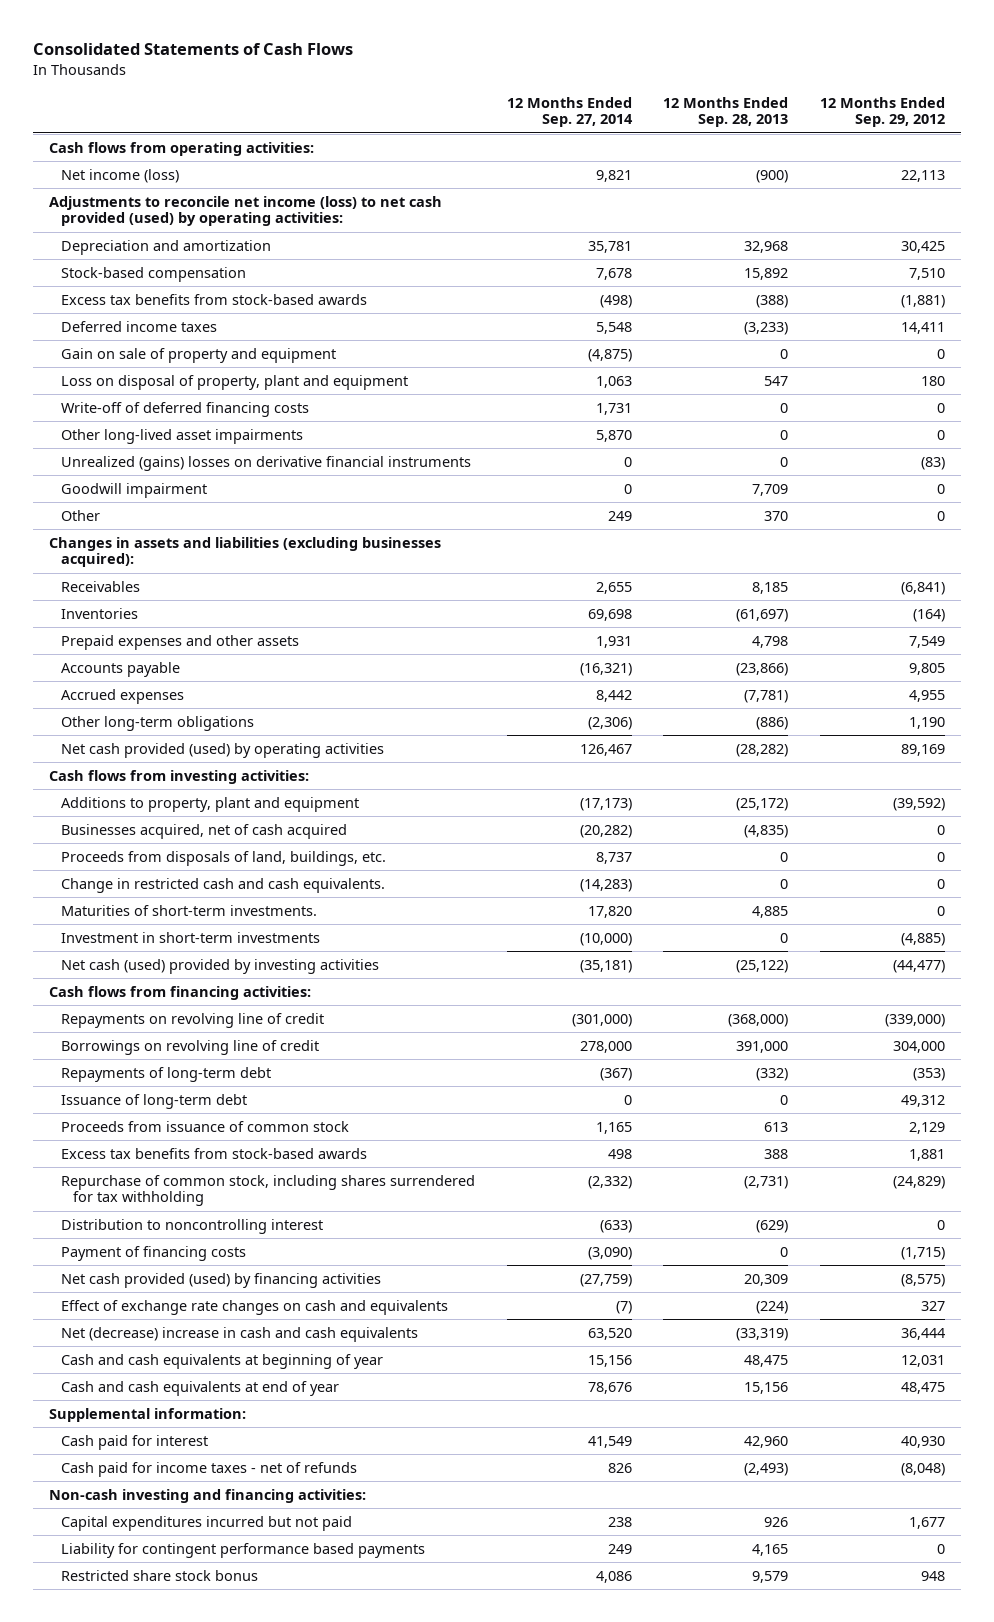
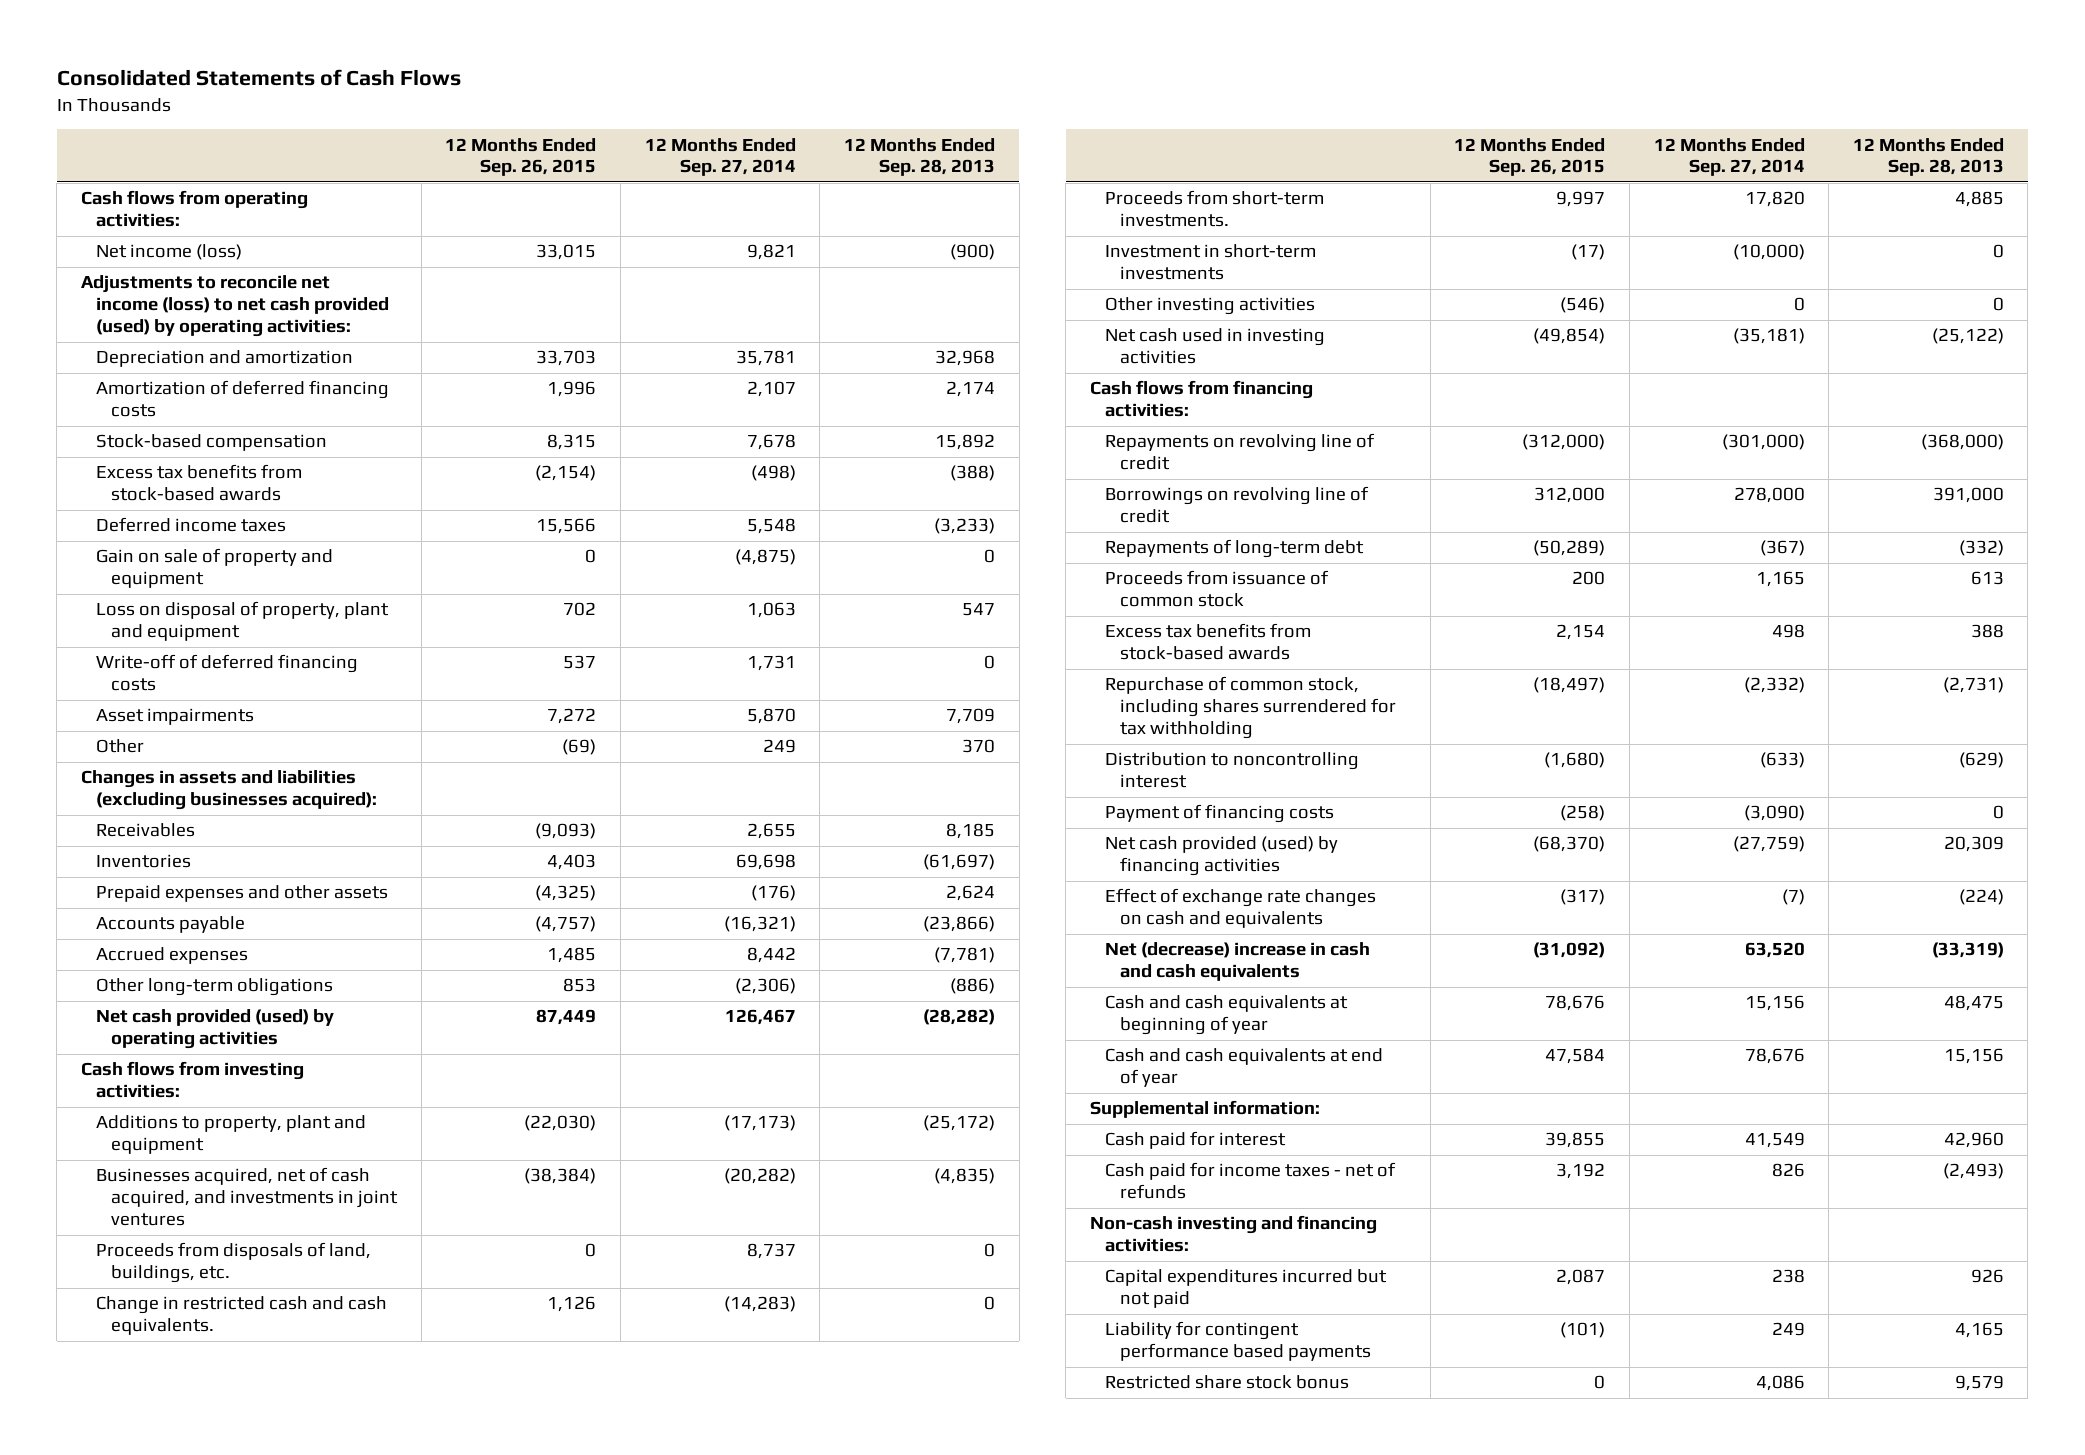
- | 12 Months Ended Sep. 27, 2014 | 12 Months Ended Sep. 28, 2013 | 12 Months Ended Sep. 29, 2012
+ | 12 Months Ended Sep. 26, 2015 | 12 Months Ended Sep. 27, 2014 | 12 Months Ended Sep. 28, 2013
+ Amortization of deferred financing costs | 1,996 | 2,107 | 2,174
- Other long-lived asset impairments | 5,870 | 0 | 0
- Unrealized (gains) losses on derivative financial instruments | 0 | 0 | (83)
- Goodwill impairment | 0 | 7,709 | 0
+ Asset impairments | 7,272 | 5,870 | 7,709
- Prepaid expenses and other assets | 1,931 | 4,798 | 7,549
+ Prepaid expenses and other assets | (4,325) | (176) | 2,624
- Businesses acquired, net of cash acquired | (20,282) | (4,835) | 0
+ Businesses acquired, net of cash acquired, and investments in joint ventures | (38,384) | (20,282) | (4,835)
- Maturities of short-term investments. | 17,820 | 4,885 | 0
+ Proceeds from short-term investments. | 9,997 | 17,820 | 4,885
- Net cash (used) provided by investing activities | (35,181) | (25,122) | (44,477)
+ Other investing activities | (546) | 0 | 0
+ Net cash used in investing activities | (49,854) | (35,181) | (25,122)
- Issuance of long-term debt | 0 | 0 | 49,312

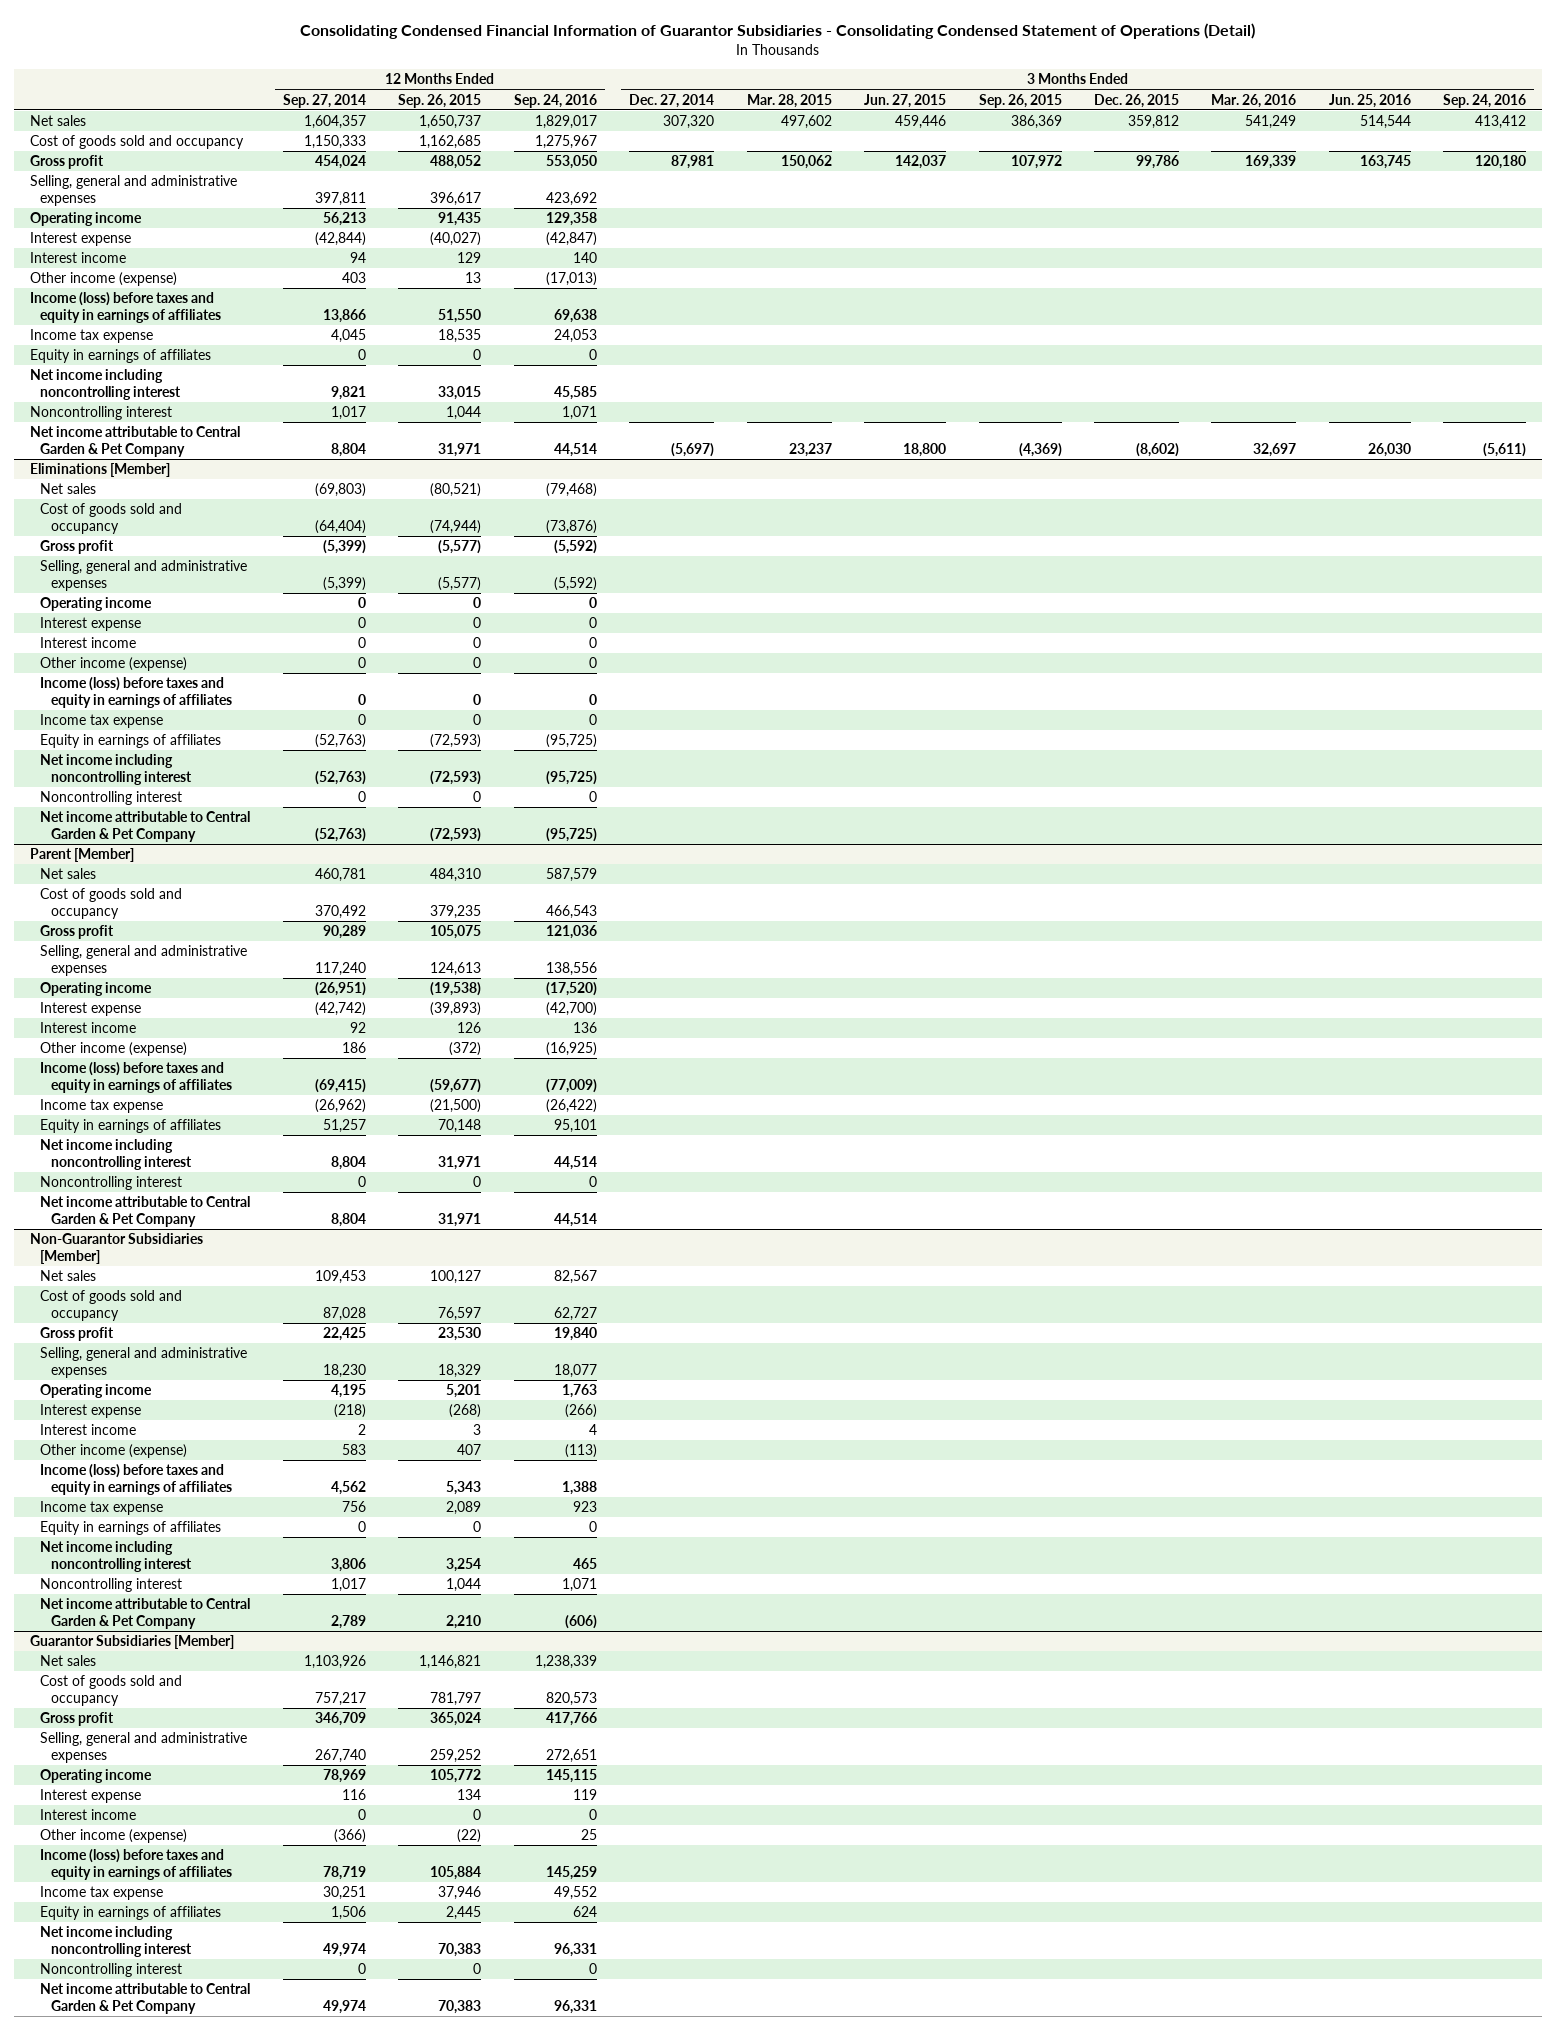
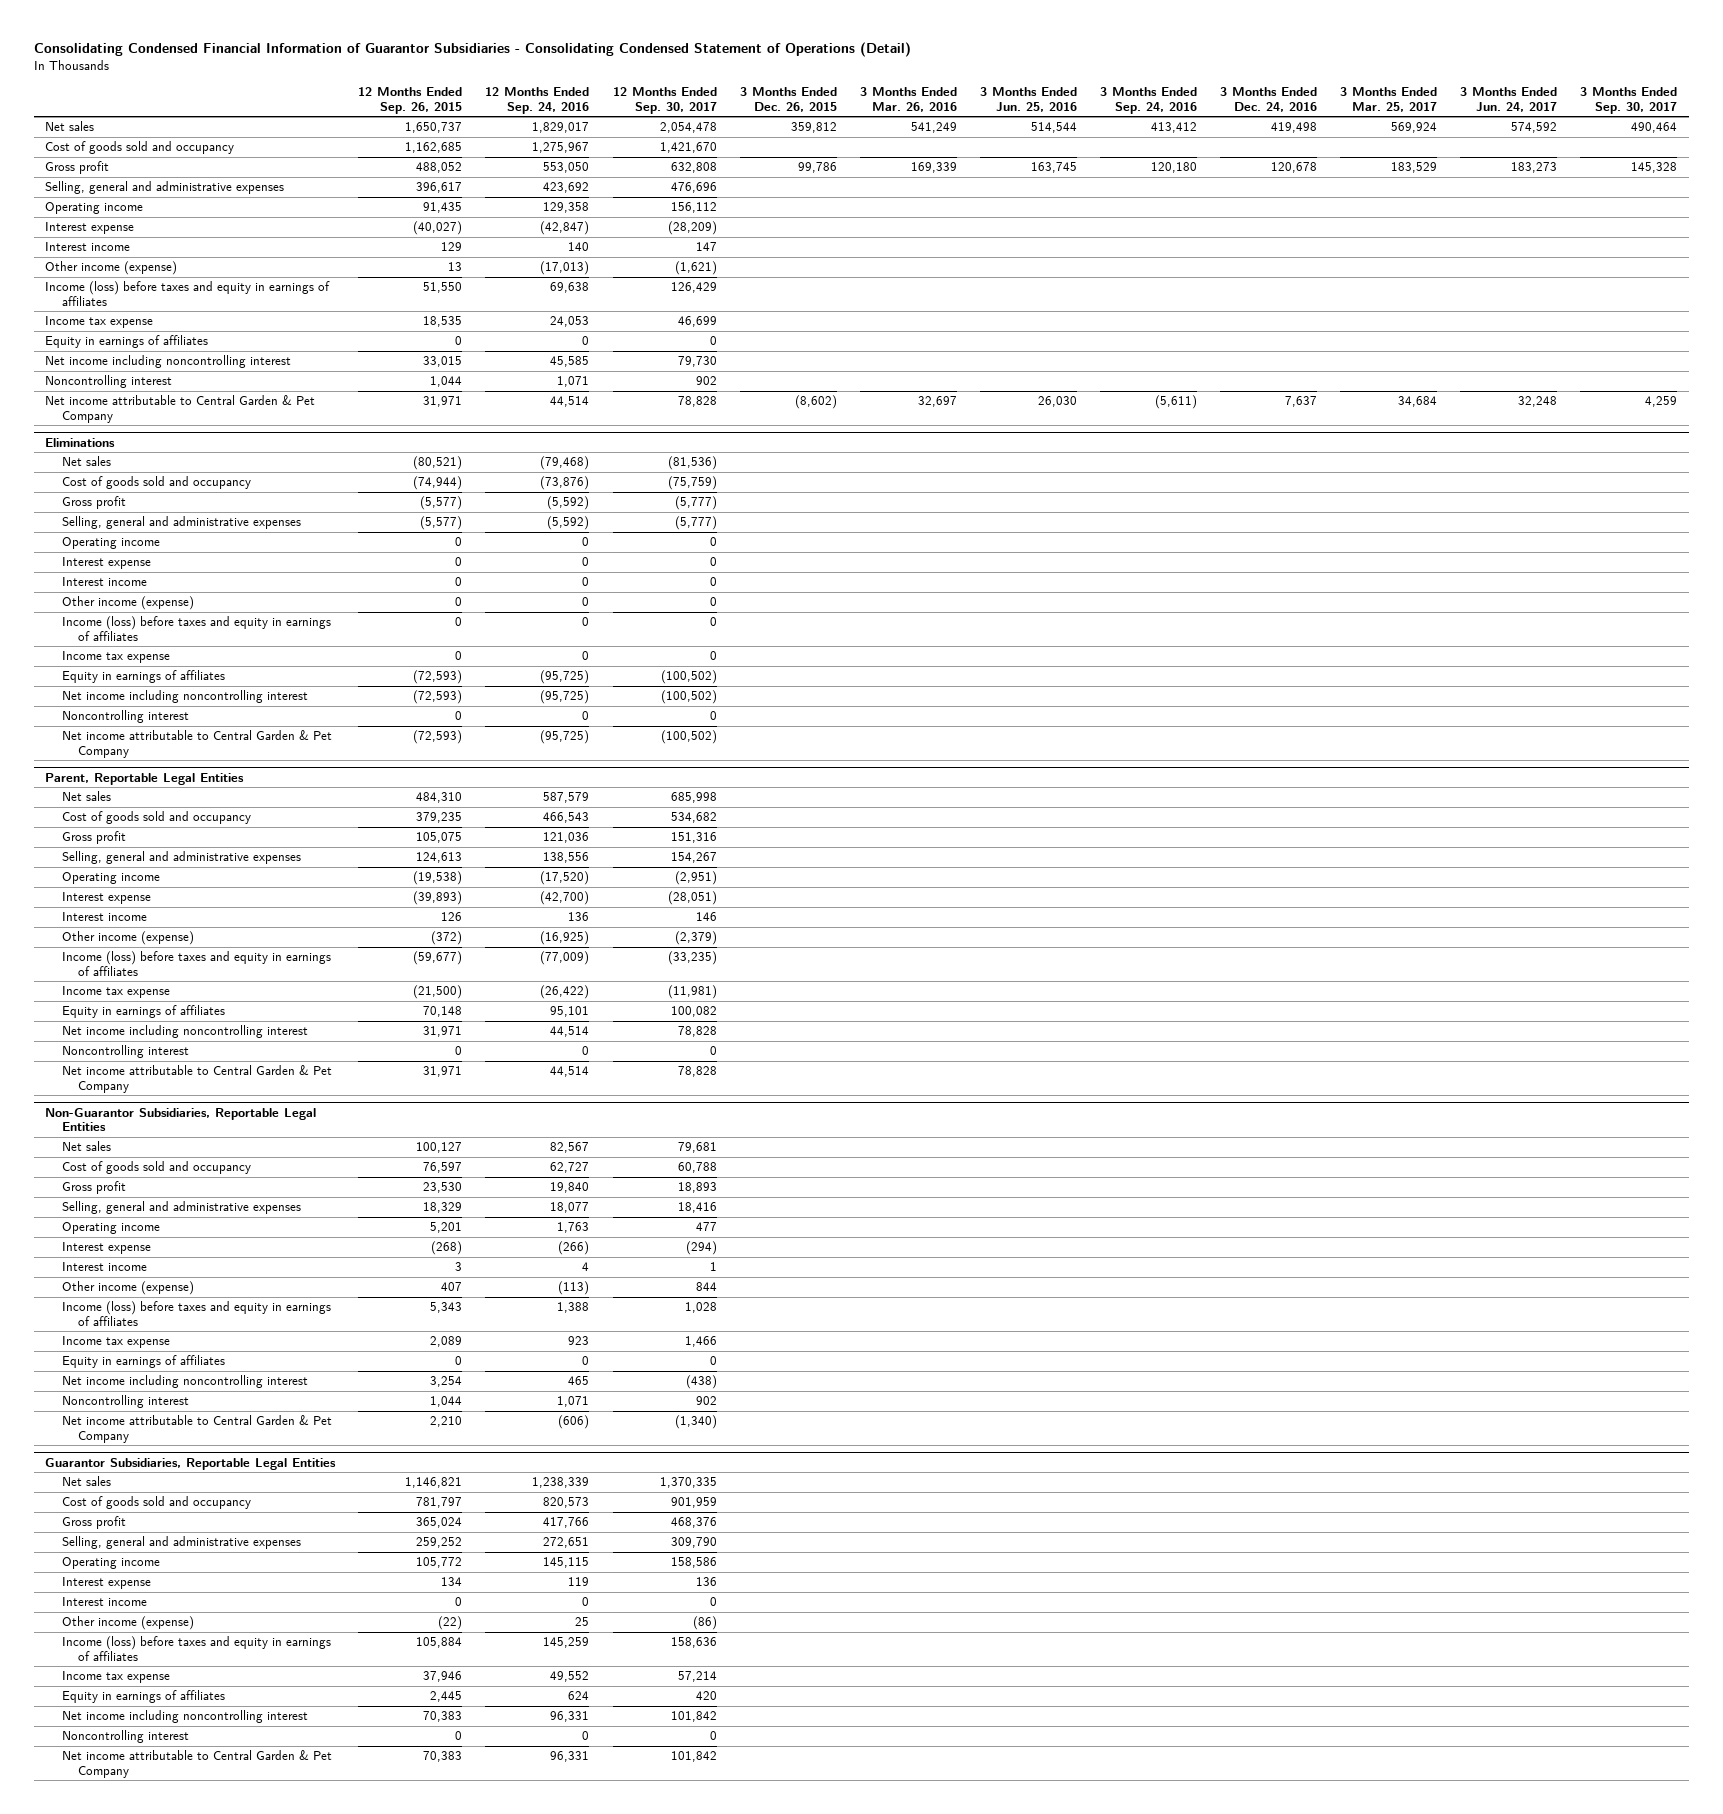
- | 12 Months Ended Sep. 27, 2014 | 12 Months Ended Sep. 26, 2015 | 12 Months Ended Sep. 24, 2016 | 3 Months Ended Dec. 27, 2014 | 3 Months Ended Mar. 28, 2015 | 3 Months Ended Jun. 27, 2015 | 3 Months Ended Sep. 26, 2015 | 3 Months Ended Dec. 26, 2015 | 3 Months Ended Mar. 26, 2016 | 3 Months Ended Jun. 25, 2016 | 3 Months Ended Sep. 24, 2016
+ | 12 Months Ended Sep. 26, 2015 | 12 Months Ended Sep. 24, 2016 | 12 Months Ended Sep. 30, 2017 | 3 Months Ended Dec. 26, 2015 | 3 Months Ended Mar. 26, 2016 | 3 Months Ended Jun. 25, 2016 | 3 Months Ended Sep. 24, 2016 | 3 Months Ended Dec. 24, 2016 | 3 Months Ended Mar. 25, 2017 | 3 Months Ended Jun. 24, 2017 | 3 Months Ended Sep. 30, 2017
- Eliminations [Member]
+ Eliminations
- Parent [Member]
+ Parent, Reportable Legal Entities
- Non-Guarantor Subsidiaries [Member]
+ Non-Guarantor Subsidiaries, Reportable Legal Entities
- Guarantor Subsidiaries [Member]
+ Guarantor Subsidiaries, Reportable Legal Entities

